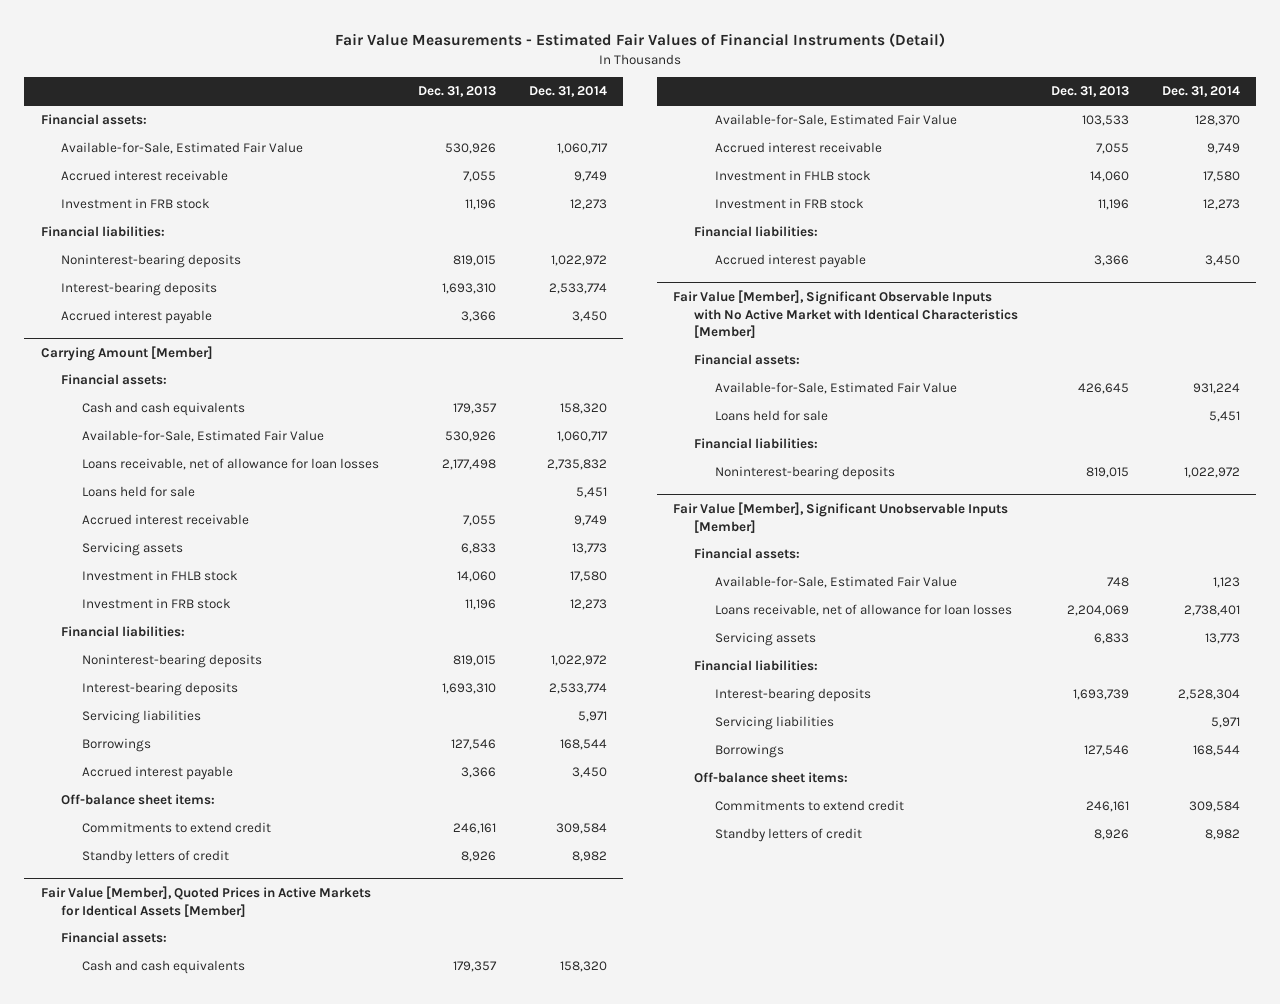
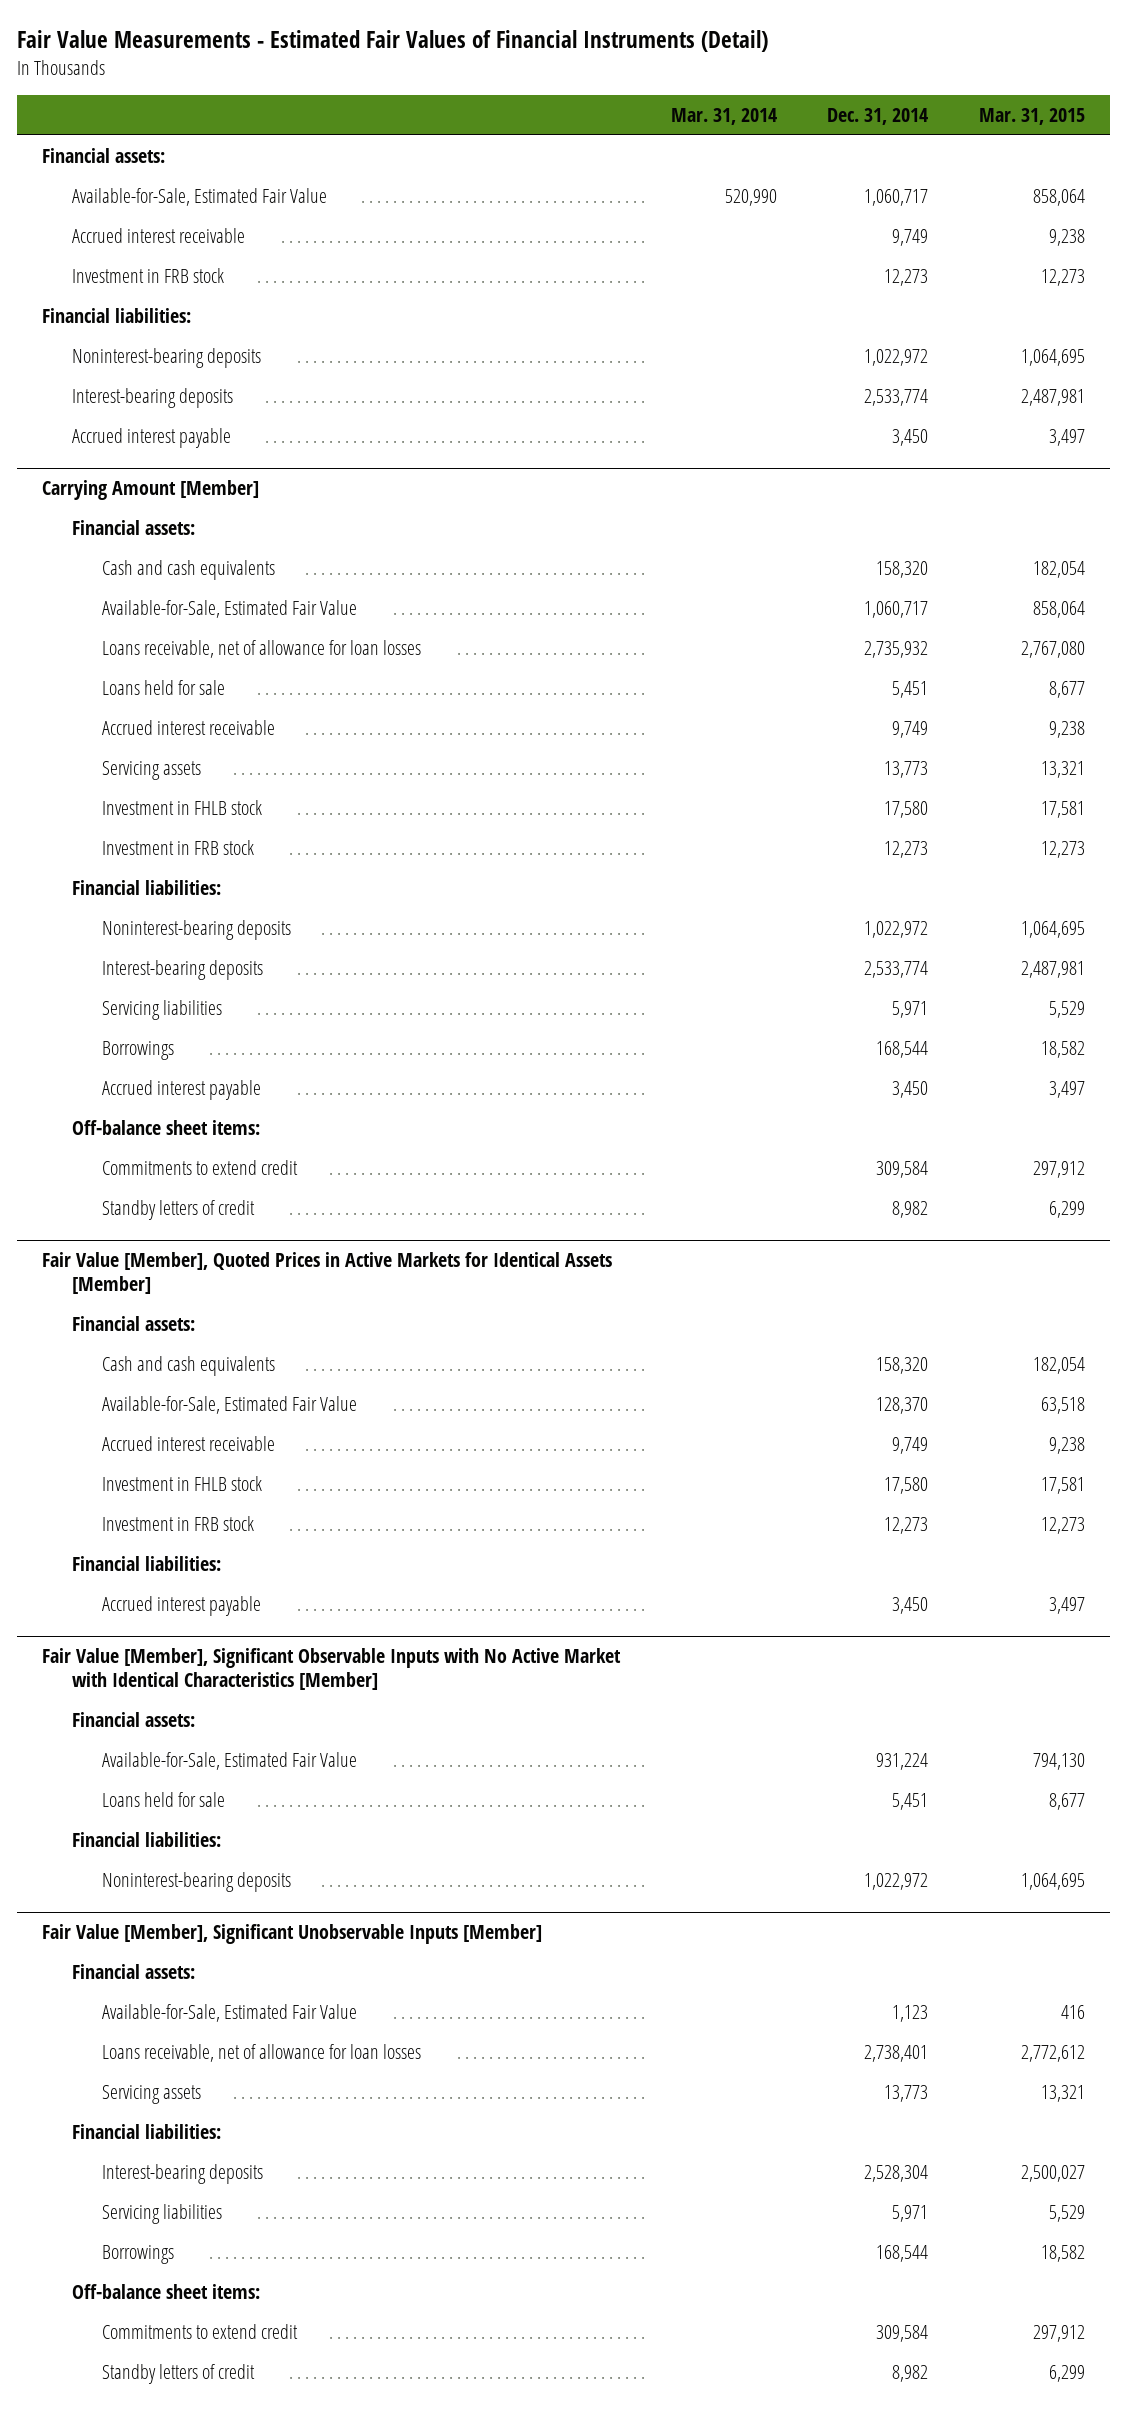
- | Dec. 31, 2013 | Dec. 31, 2014
+ | Mar. 31, 2014 | Dec. 31, 2014 | Mar. 31, 2015
@ Carrying Amount [Member]
- Loans receivable, net of allowance for loan losses | 2,177,498 | 2,735,832
+ Loans receivable, net of allowance for loan losses | | 2,735,932 | 2,767,080

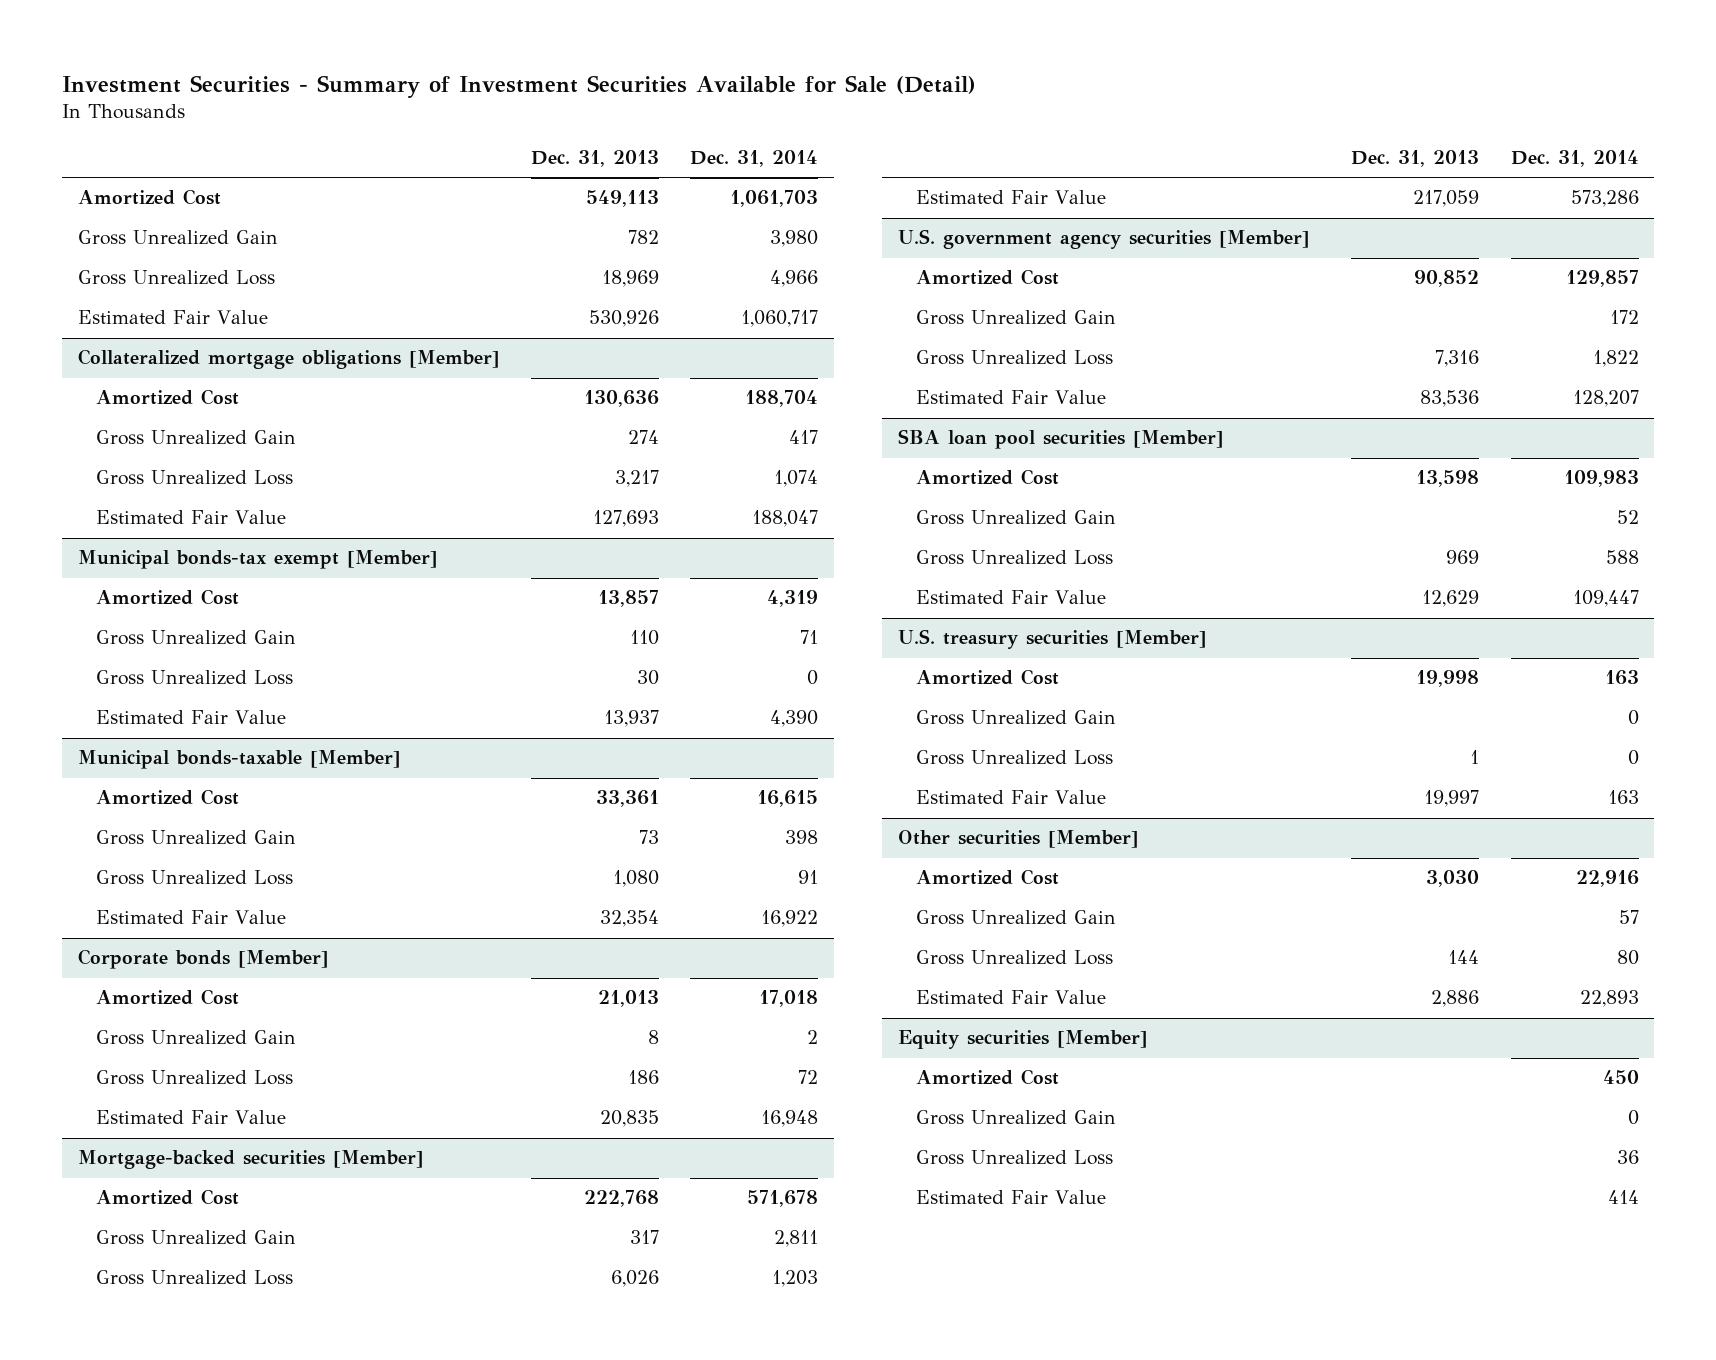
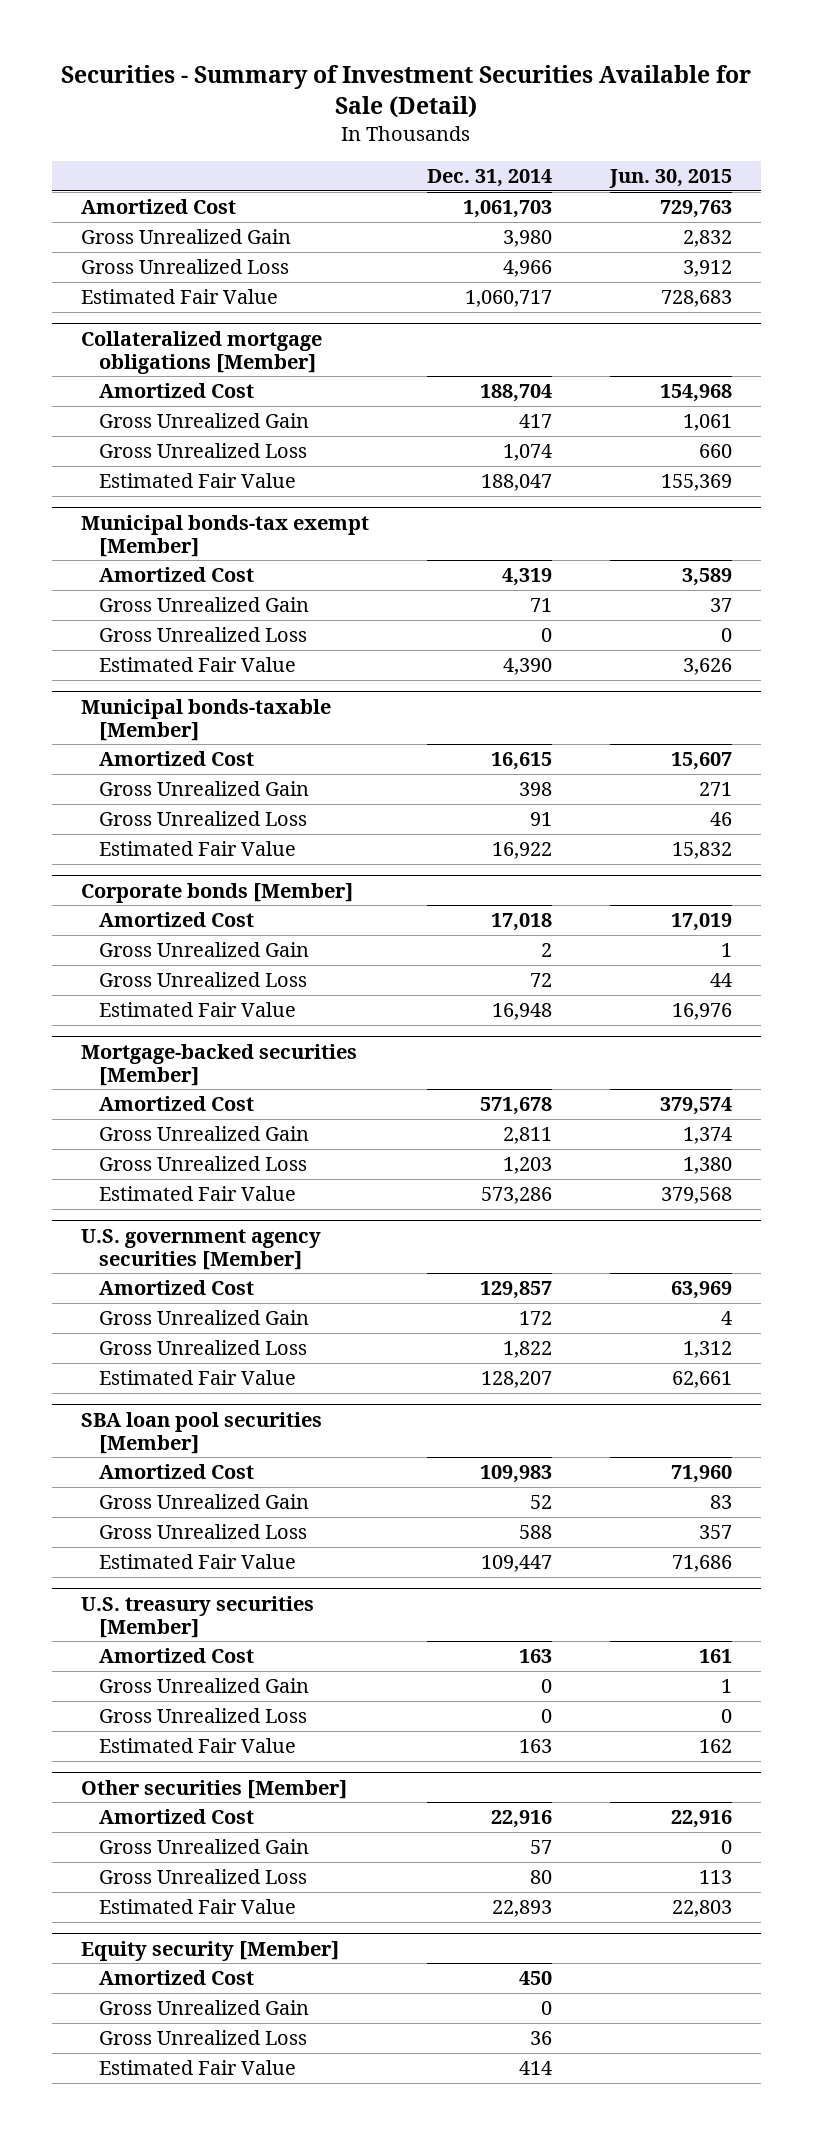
- Investment Securities - Summary of Investment Securities Available for Sale (Detail)
+ Securities - Summary of Investment Securities Available for Sale (Detail)
- | Dec. 31, 2013 | Dec. 31, 2014
+ | Dec. 31, 2014 | Jun. 30, 2015
- Equity securities [Member]
+ Equity security [Member]

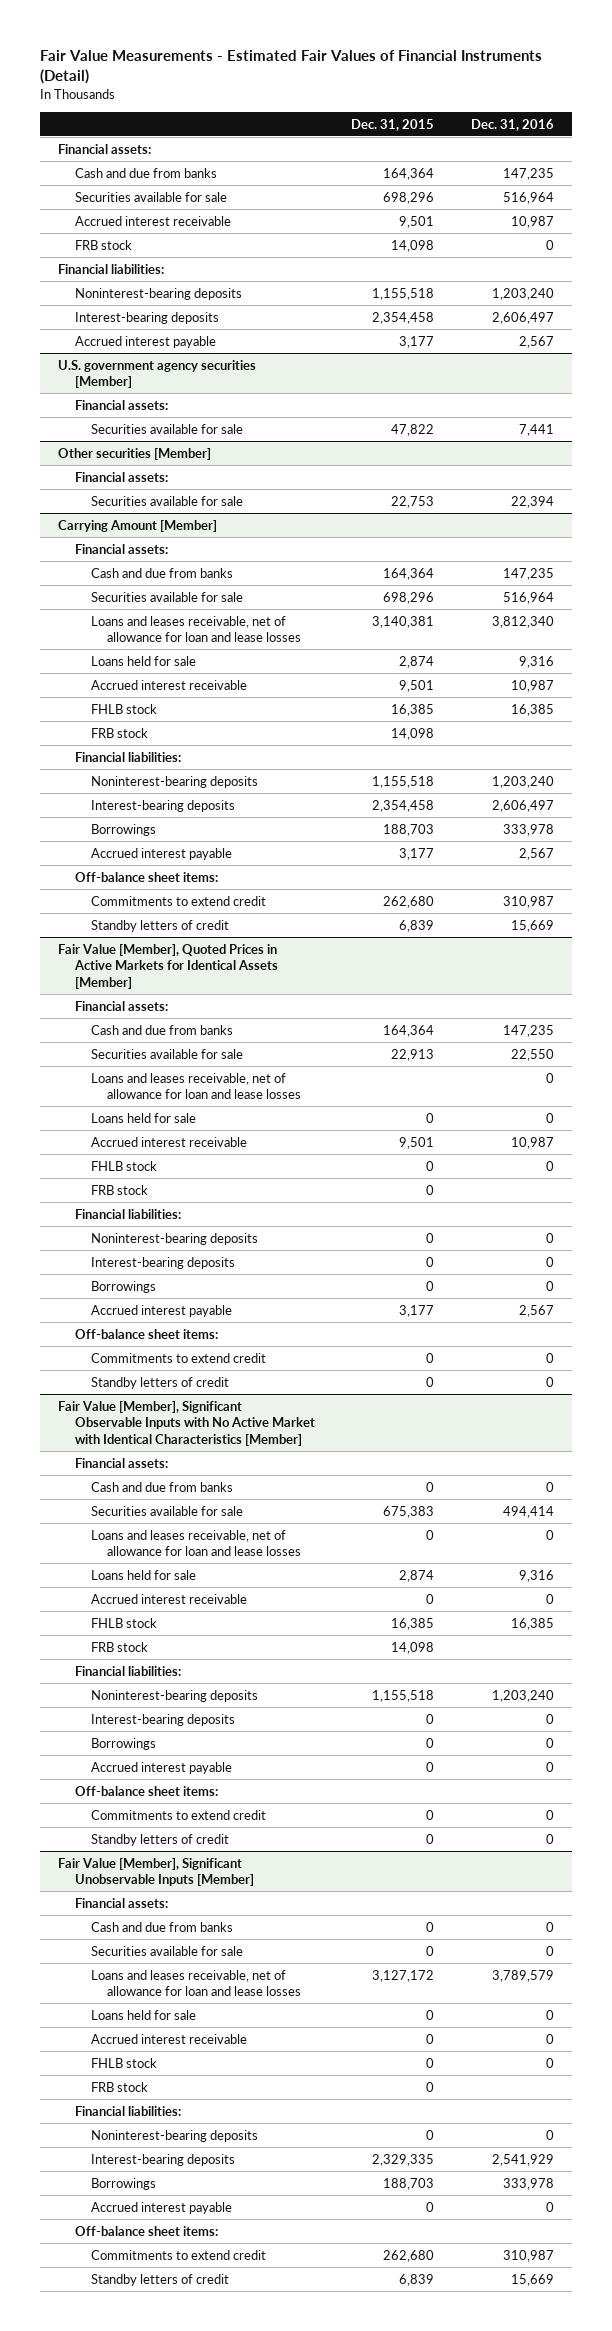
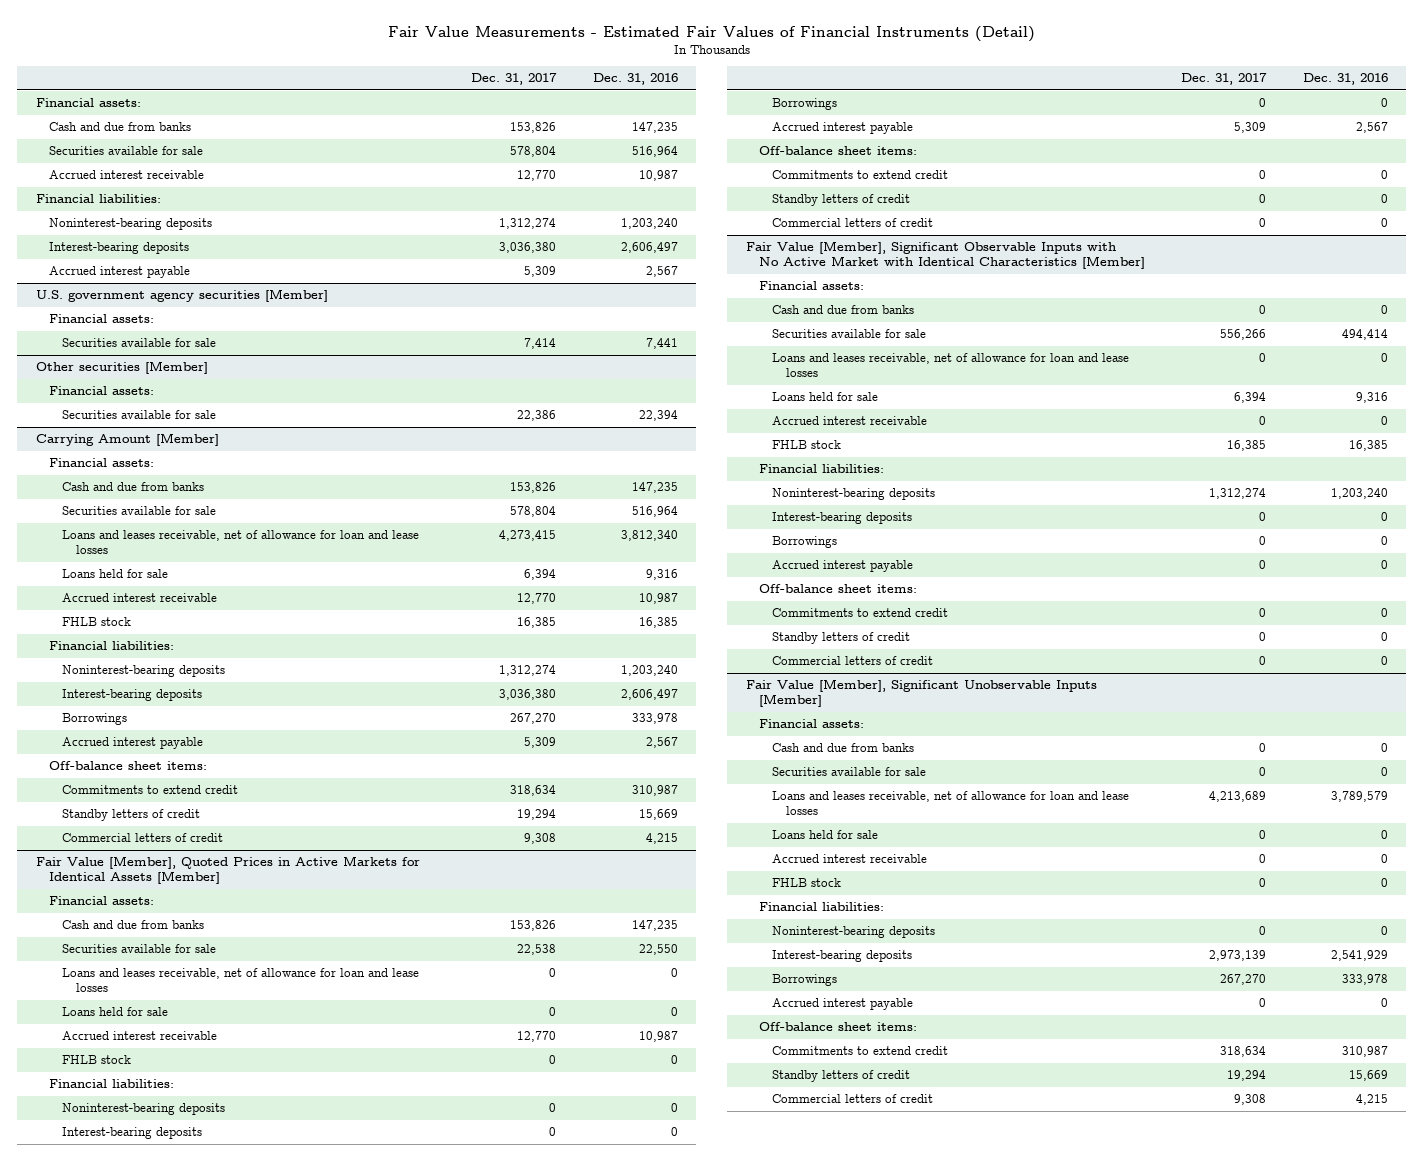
- | Dec. 31, 2015 | Dec. 31, 2016
+ | Dec. 31, 2017 | Dec. 31, 2016
- FRB stock | 14,098 | 0
@ Carrying Amount [Member]
- FRB stock | 14,098 |
+ Commercial letters of credit | 9,308 | 4,215
@ Fair Value [Member], Quoted Prices in Active Markets for Identical Assets [Member]
- FRB stock | 0 |
+ Commercial letters of credit | 0 | 0
@ Fair Value [Member], Significant Observable Inputs with No Active Market with Identical Characteristics [Member]
- FRB stock | 14,098 |
+ Commercial letters of credit | 0 | 0
@ Fair Value [Member], Significant Unobservable Inputs [Member]
- FRB stock | 0 |
+ Commercial letters of credit | 9,308 | 4,215

